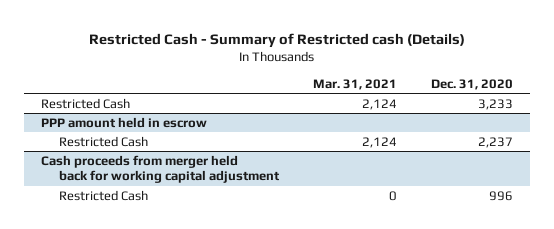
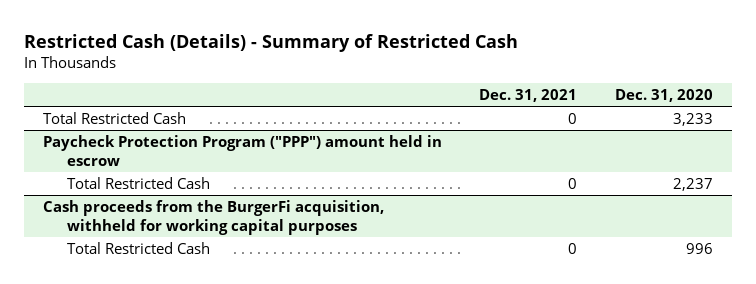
- Restricted Cash - Summary of Restricted cash (Details)
+ Restricted Cash (Details) - Summary of Restricted Cash
- | Mar. 31, 2021 | Dec. 31, 2020
+ | Dec. 31, 2021 | Dec. 31, 2020
- Restricted Cash | 2,124 | 3,233
- PPP amount held in escrow
- Restricted Cash | 2,124 | 2,237
- Cash proceeds from merger held back for working capital adjustment
- Restricted Cash | 0 | 996
+ Total Restricted Cash | 0 | 3,233
+ Paycheck Protection Program ("PPP") amount held in escrow
+ Total Restricted Cash | 0 | 2,237
+ Cash proceeds from the BurgerFi acquisition, withheld for working capital purposes
+ Total Restricted Cash | 0 | 996

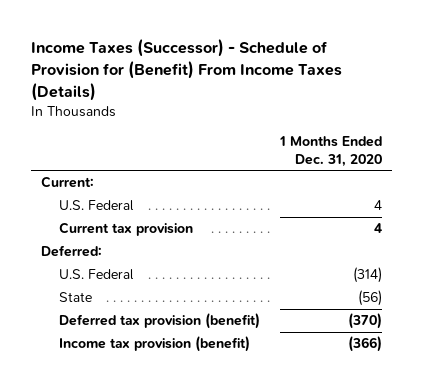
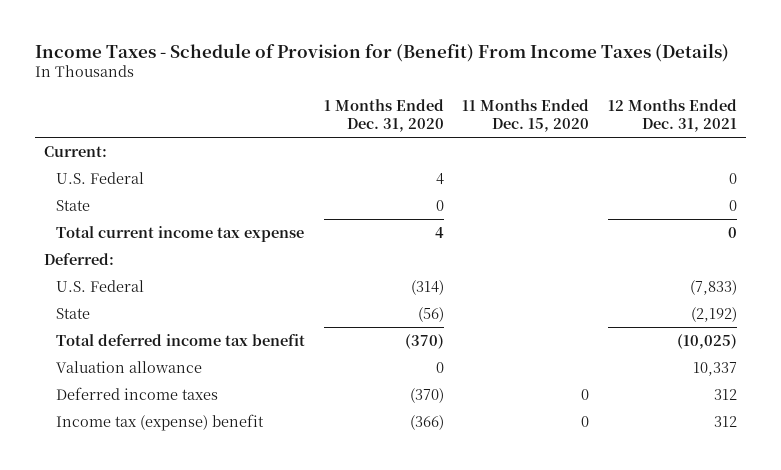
- Income Taxes (Successor) - Schedule of Provision for (Benefit) From Income Taxes (Details)
+ Income Taxes - Schedule of Provision for (Benefit) From Income Taxes (Details)
- | 1 Months Ended Dec. 31, 2020
+ | 1 Months Ended Dec. 31, 2020 | 11 Months Ended Dec. 15, 2020 | 12 Months Ended Dec. 31, 2021
- Current tax provision | 4
+ State | 0 | | 0
+ Total current income tax expense | 4 | | 0
- Deferred tax provision (benefit) | (370)
- Income tax provision (benefit) | (366)
+ Total deferred income tax benefit | (370) | | (10,025)
+ Valuation allowance | 0 | | 10,337
+ Deferred income taxes | (370) | 0 | 312
+ Income tax (expense) benefit | (366) | 0 | 312

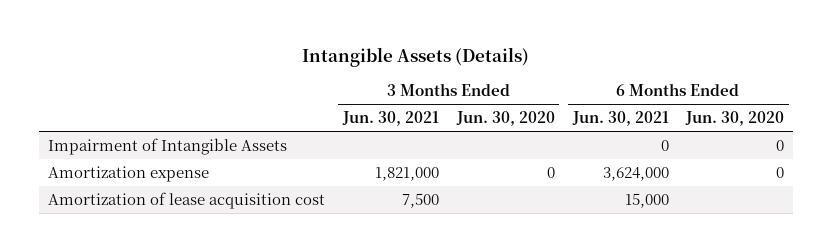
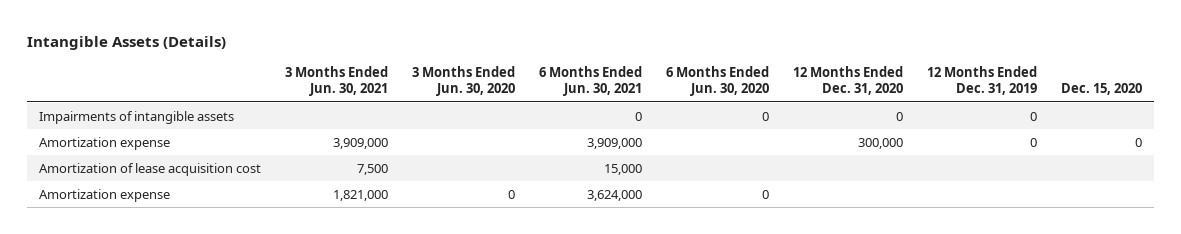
- | 3 Months Ended Jun. 30, 2021 | 3 Months Ended Jun. 30, 2020 | 6 Months Ended Jun. 30, 2021 | 6 Months Ended Jun. 30, 2020
+ | 3 Months Ended Jun. 30, 2021 | 3 Months Ended Jun. 30, 2020 | 6 Months Ended Jun. 30, 2021 | 6 Months Ended Jun. 30, 2020 | 12 Months Ended Dec. 31, 2020 | 12 Months Ended Dec. 31, 2019 | Dec. 15, 2020
- Impairment of Intangible Assets | | | 0 | 0
+ Impairments of intangible assets | | | 0 | 0 | 0 | 0 |
+ Amortization expense | 3,909,000 | | 3,909,000 | | 300,000 | 0 | 0
moved down: Amortization expense | 1,821,000 | 0 | 3,624,000 | 0 | | |

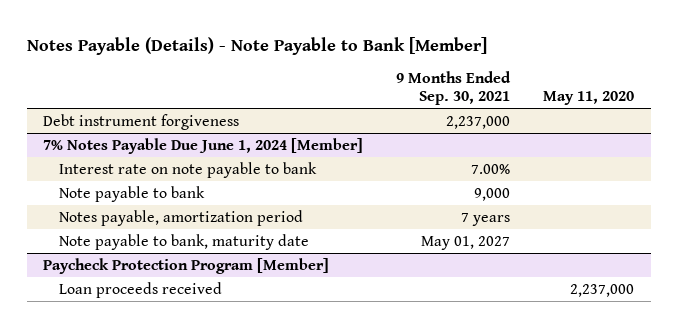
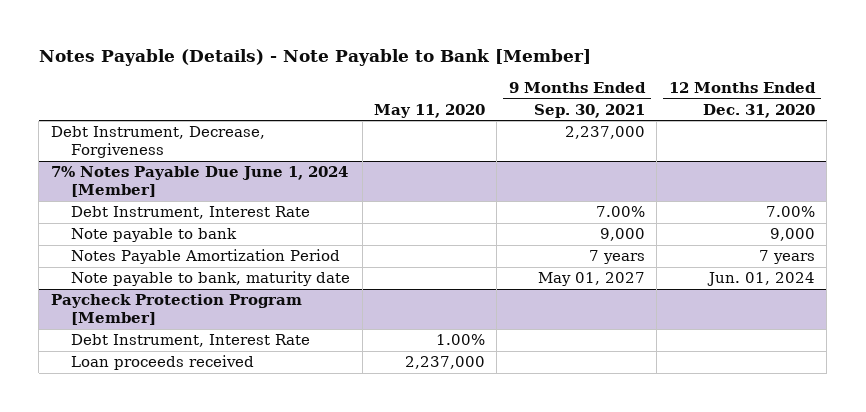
- | 9 Months Ended Sep. 30, 2021 | May 11, 2020
+ | May 11, 2020 | 9 Months Ended Sep. 30, 2021 | 12 Months Ended Dec. 31, 2020
- Debt instrument forgiveness | 2,237,000 |
+ Debt Instrument, Decrease, Forgiveness | | 2,237,000 |
@ 7% Notes Payable Due June 1, 2024 [Member]
- Interest rate on note payable to bank | 7.00% |
+ Debt Instrument, Interest Rate | | 7.00% | 7.00%
- Notes payable, amortization period | 7 years |
+ Notes Payable Amortization Period | | 7 years | 7 years
@ Paycheck Protection Program [Member]
+ Debt Instrument, Interest Rate | 1.00% | |

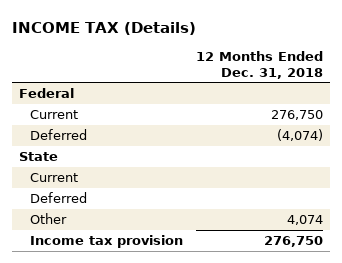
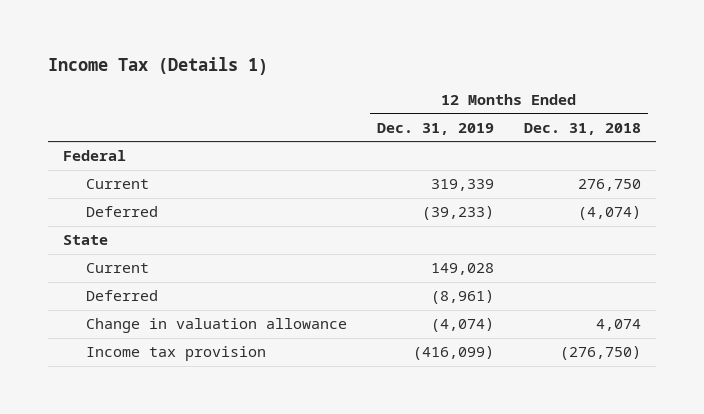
- INCOME TAX (Details)
+ Income Tax (Details 1)
- | 12 Months Ended Dec. 31, 2018
+ | 12 Months Ended Dec. 31, 2019 | 12 Months Ended Dec. 31, 2018
- Other | 4,074
- Income tax provision | 276,750
+ Change in valuation allowance | (4,074) | 4,074
+ Income tax provision | (416,099) | (276,750)

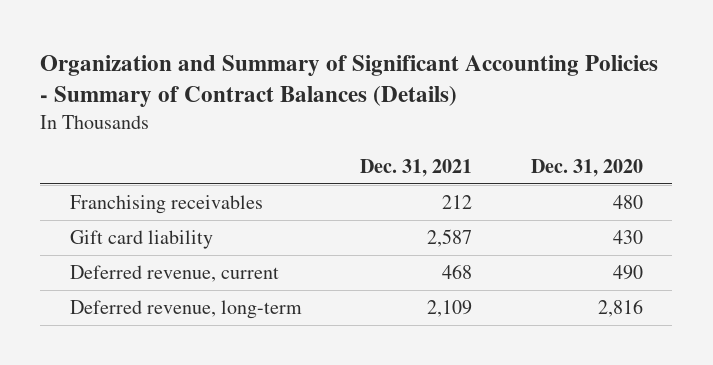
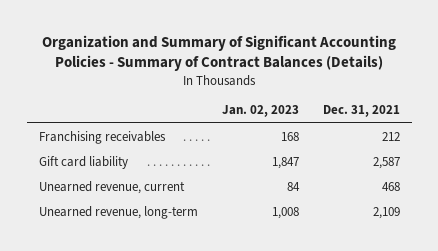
- | Dec. 31, 2021 | Dec. 31, 2020
+ | Jan. 02, 2023 | Dec. 31, 2021
- Deferred revenue, current | 468 | 490
- Deferred revenue, long-term | 2,109 | 2,816
+ Unearned revenue, current | 84 | 468
+ Unearned revenue, long-term | 1,008 | 2,109

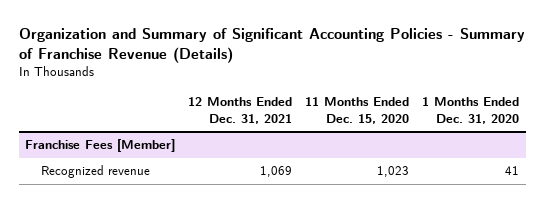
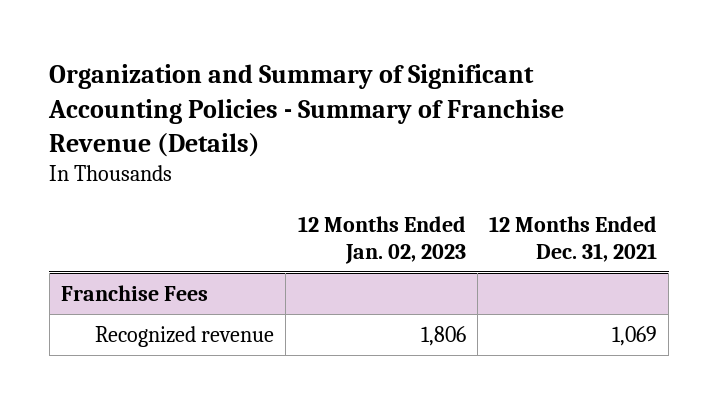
- | 12 Months Ended Dec. 31, 2021 | 11 Months Ended Dec. 15, 2020 | 1 Months Ended Dec. 31, 2020
+ | 12 Months Ended Jan. 02, 2023 | 12 Months Ended Dec. 31, 2021
- Franchise Fees [Member]
+ Franchise Fees

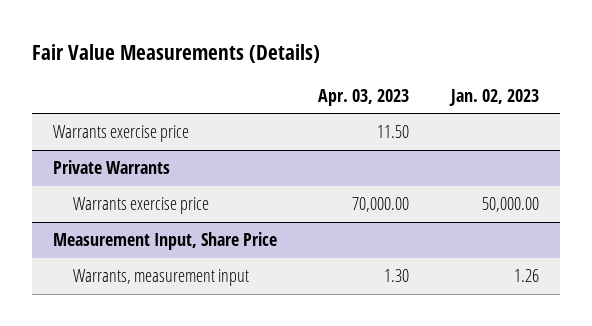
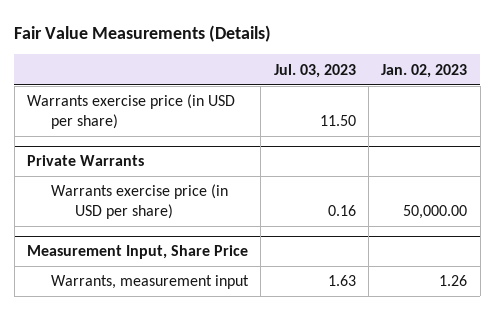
- | Apr. 03, 2023 | Jan. 02, 2023
+ | Jul. 03, 2023 | Jan. 02, 2023
- Warrants exercise price | 11.50 |
+ Warrants exercise price (in USD per share) | 11.50 |
@ Private Warrants
- Warrants exercise price | 70,000.00 | 50,000.00
+ Warrants exercise price (in USD per share) | 0.16 | 50,000.00

